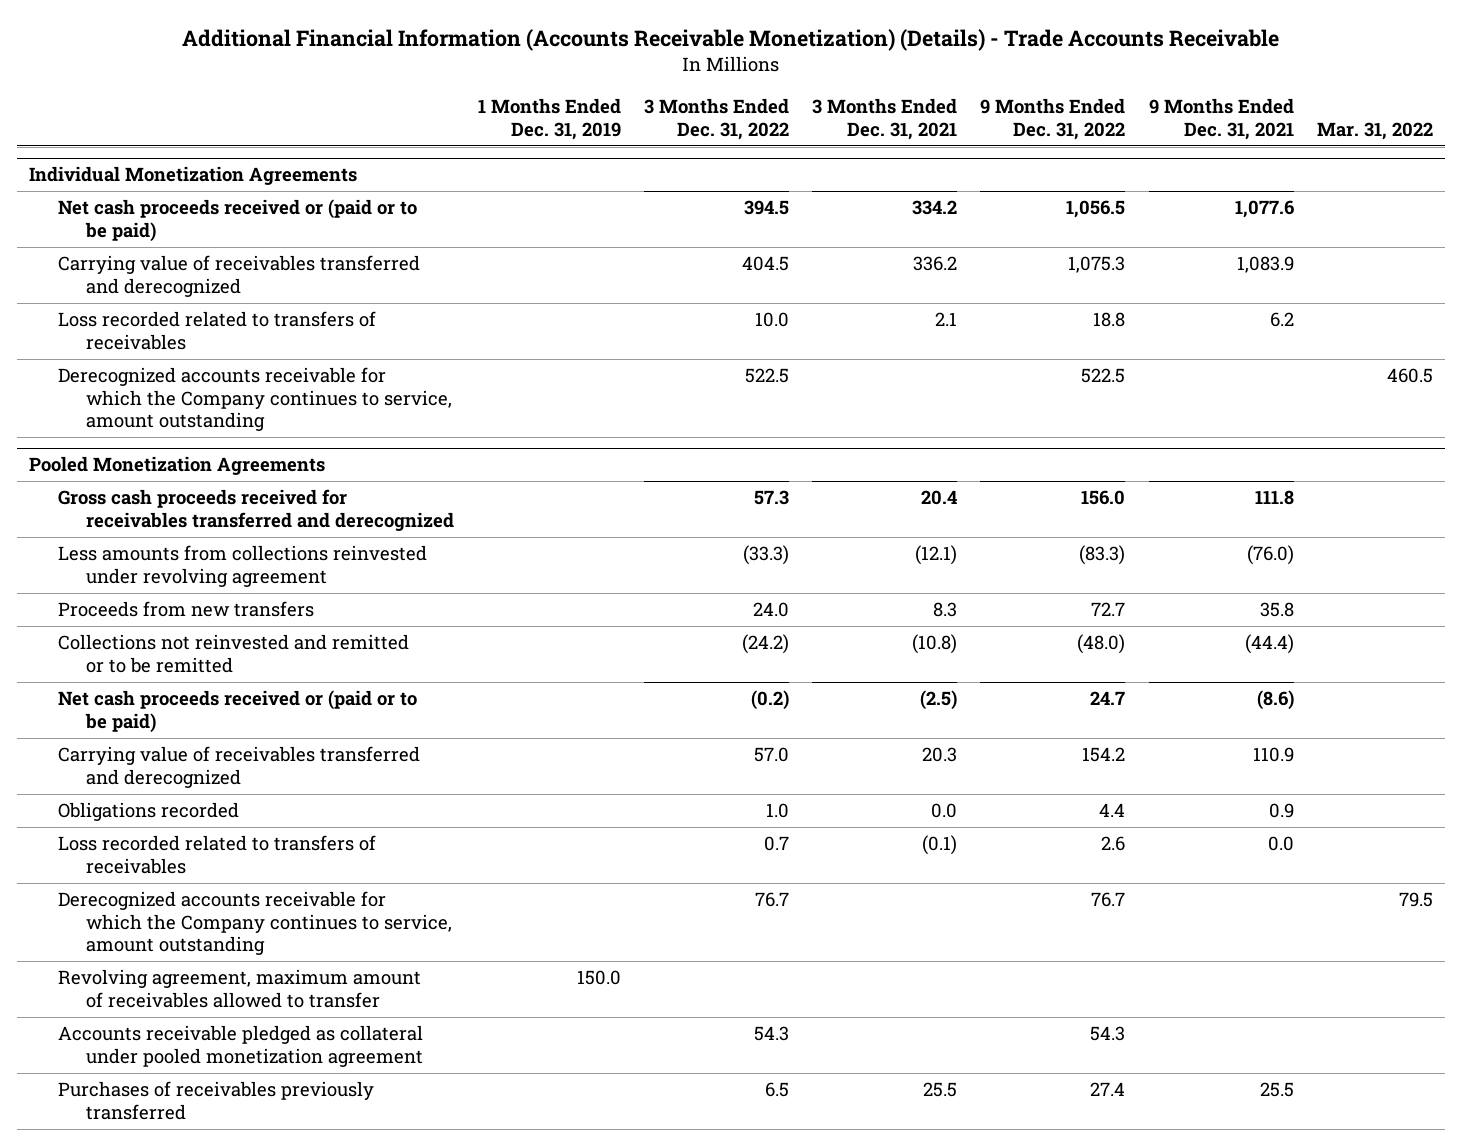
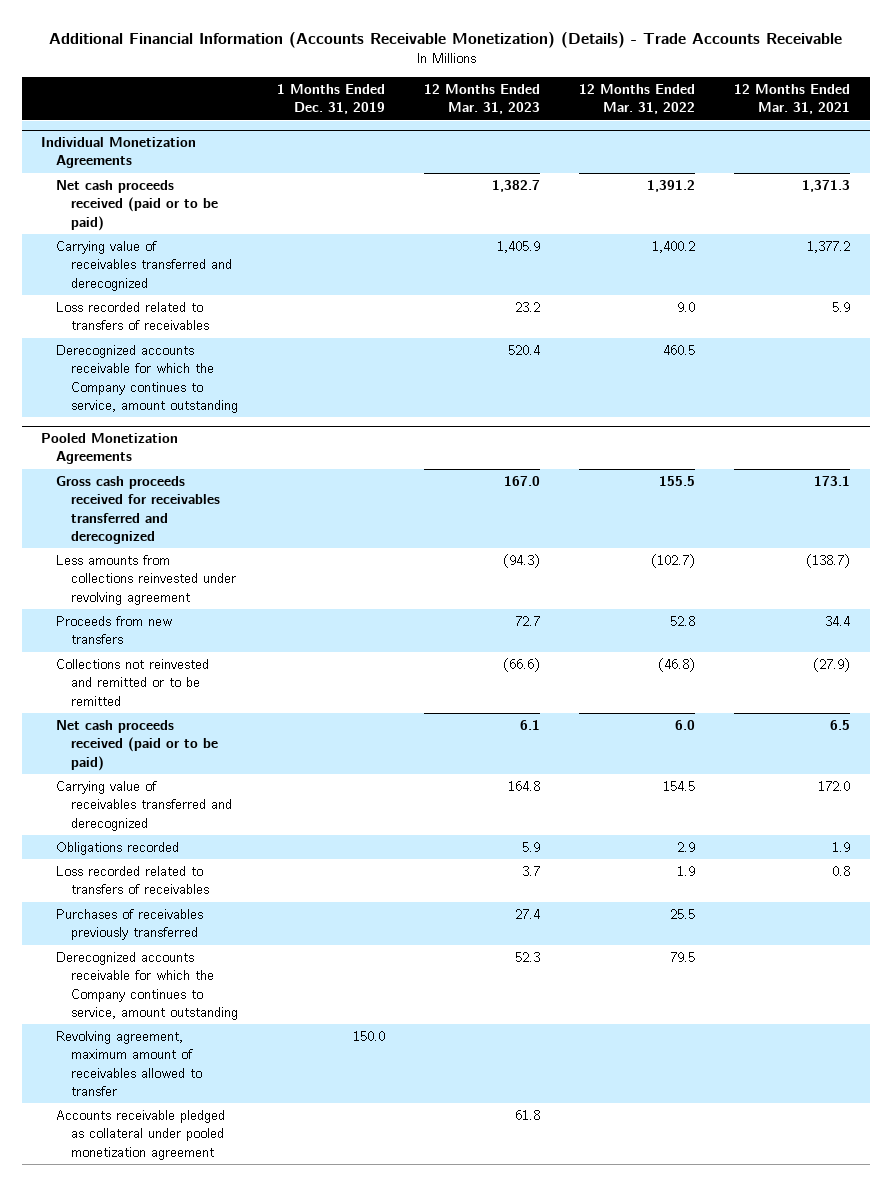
- | 1 Months Ended Dec. 31, 2019 | 3 Months Ended Dec. 31, 2022 | 3 Months Ended Dec. 31, 2021 | 9 Months Ended Dec. 31, 2022 | 9 Months Ended Dec. 31, 2021 | Mar. 31, 2022
+ | 1 Months Ended Dec. 31, 2019 | 12 Months Ended Mar. 31, 2023 | 12 Months Ended Mar. 31, 2022 | 12 Months Ended Mar. 31, 2021
@ Individual Monetization Agreements
- Net cash proceeds received or (paid or to be paid) | | 394.5 | 334.2 | 1,056.5 | 1,077.6 |
+ Net cash proceeds received (paid or to be paid) | | 1,382.7 | 1,391.2 | 1,371.3
@ Pooled Monetization Agreements
- Net cash proceeds received or (paid or to be paid) | | (0.2) | (2.5) | 24.7 | (8.6) |
+ Net cash proceeds received (paid or to be paid) | | 6.1 | 6.0 | 6.5
moved up: Purchases of receivables previously transferred | | 27.4 | 25.5 |

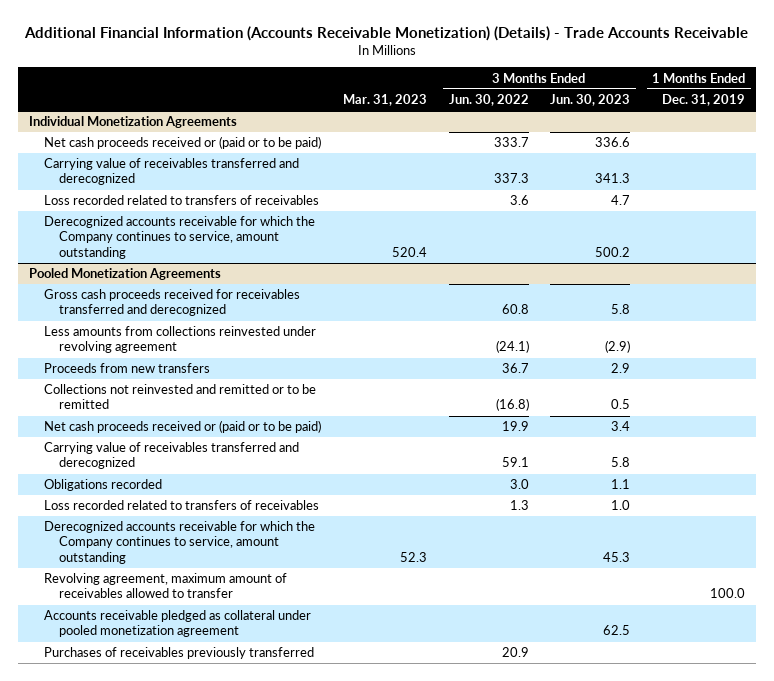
- | 1 Months Ended Dec. 31, 2019 | 12 Months Ended Mar. 31, 2023 | 12 Months Ended Mar. 31, 2022 | 12 Months Ended Mar. 31, 2021
+ | Mar. 31, 2023 | 3 Months Ended Jun. 30, 2022 | 3 Months Ended Jun. 30, 2023 | 1 Months Ended Dec. 31, 2019
@ Individual Monetization Agreements
- Net cash proceeds received (paid or to be paid) | | 1,382.7 | 1,391.2 | 1,371.3
+ Net cash proceeds received or (paid or to be paid) | | 333.7 | 336.6 |
@ Pooled Monetization Agreements
- Net cash proceeds received (paid or to be paid) | | 6.1 | 6.0 | 6.5
+ Net cash proceeds received or (paid or to be paid) | | 19.9 | 3.4 |
- Revolving agreement, maximum amount of receivables allowed to transfer | 150.0 | | |
+ Revolving agreement, maximum amount of receivables allowed to transfer | | | | 100.0
moved down: Purchases of receivables previously transferred | | 20.9 | |

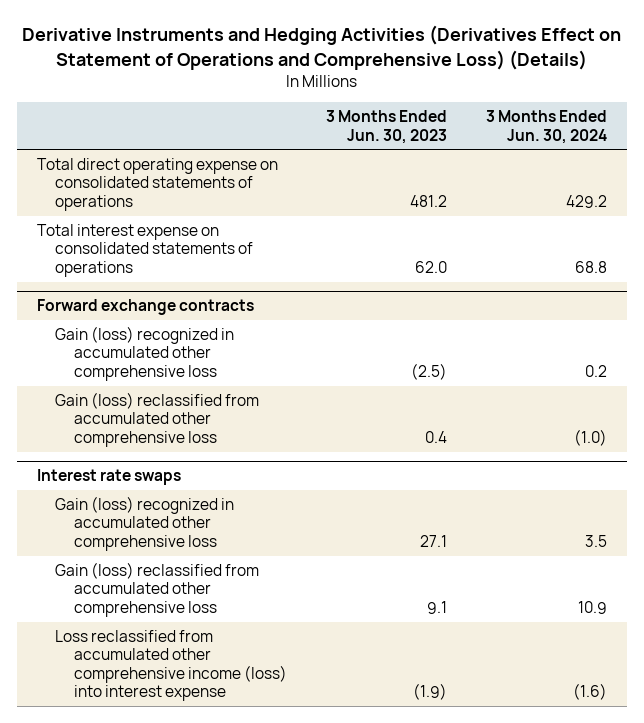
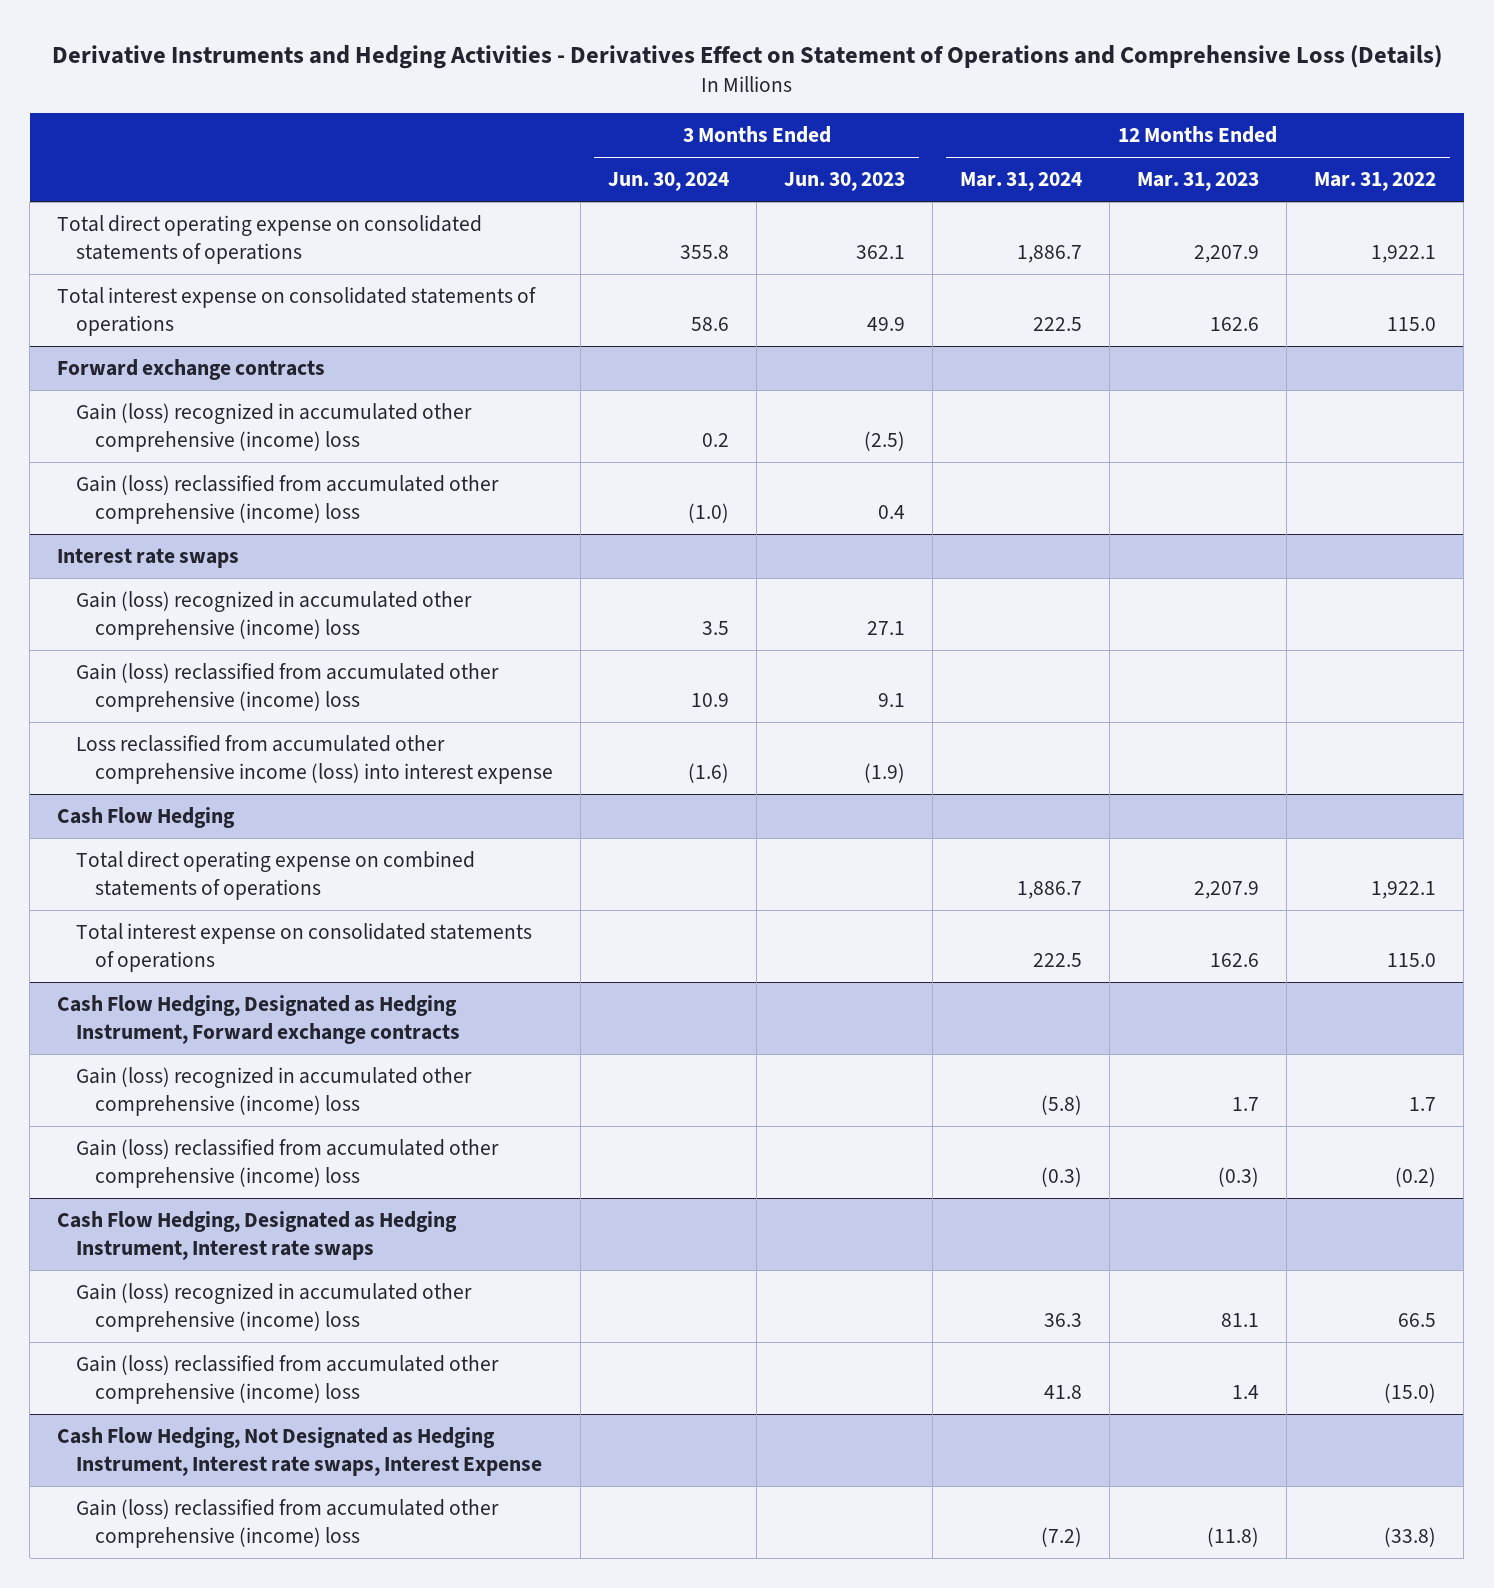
- Derivative Instruments and Hedging Activities (Derivatives Effect on Statement of Operations and Comprehensive Loss) (Details)
+ Derivative Instruments and Hedging Activities - Derivatives Effect on Statement of Operations and Comprehensive Loss (Details)
- | 3 Months Ended Jun. 30, 2023 | 3 Months Ended Jun. 30, 2024
+ | 3 Months Ended Jun. 30, 2024 | 3 Months Ended Jun. 30, 2023 | 12 Months Ended Mar. 31, 2024 | 12 Months Ended Mar. 31, 2023 | 12 Months Ended Mar. 31, 2022
- Total direct operating expense on consolidated statements of operations | 481.2 | 429.2
- Total interest expense on consolidated statements of operations | 62.0 | 68.8
+ Total direct operating expense on consolidated statements of operations | 355.8 | 362.1 | 1,886.7 | 2,207.9 | 1,922.1
+ Total interest expense on consolidated statements of operations | 58.6 | 49.9 | 222.5 | 162.6 | 115.0
@ Forward exchange contracts
- Gain (loss) recognized in accumulated other comprehensive loss | (2.5) | 0.2
- Gain (loss) reclassified from accumulated other comprehensive loss | 0.4 | (1.0)
+ Gain (loss) recognized in accumulated other comprehensive (income) loss | 0.2 | (2.5) | | |
+ Gain (loss) reclassified from accumulated other comprehensive (income) loss | (1.0) | 0.4 | | |
@ Interest rate swaps
- Gain (loss) recognized in accumulated other comprehensive loss | 27.1 | 3.5
- Gain (loss) reclassified from accumulated other comprehensive loss | 9.1 | 10.9
+ Gain (loss) recognized in accumulated other comprehensive (income) loss | 3.5 | 27.1 | | |
+ Gain (loss) reclassified from accumulated other comprehensive (income) loss | 10.9 | 9.1 | | |
+ Cash Flow Hedging
+ Total direct operating expense on combined statements of operations | | | 1,886.7 | 2,207.9 | 1,922.1
+ Total interest expense on consolidated statements of operations | | | 222.5 | 162.6 | 115.0
+ Cash Flow Hedging, Designated as Hedging Instrument, Forward exchange contracts
+ Gain (loss) recognized in accumulated other comprehensive (income) loss | | | (5.8) | 1.7 | 1.7
+ Gain (loss) reclassified from accumulated other comprehensive (income) loss | | | (0.3) | (0.3) | (0.2)
+ Cash Flow Hedging, Designated as Hedging Instrument, Interest rate swaps
+ Gain (loss) recognized in accumulated other comprehensive (income) loss | | | 36.3 | 81.1 | 66.5
+ Gain (loss) reclassified from accumulated other comprehensive (income) loss | | | 41.8 | 1.4 | (15.0)
+ Cash Flow Hedging, Not Designated as Hedging Instrument, Interest rate swaps, Interest Expense
+ Gain (loss) reclassified from accumulated other comprehensive (income) loss | | | (7.2) | (11.8) | (33.8)

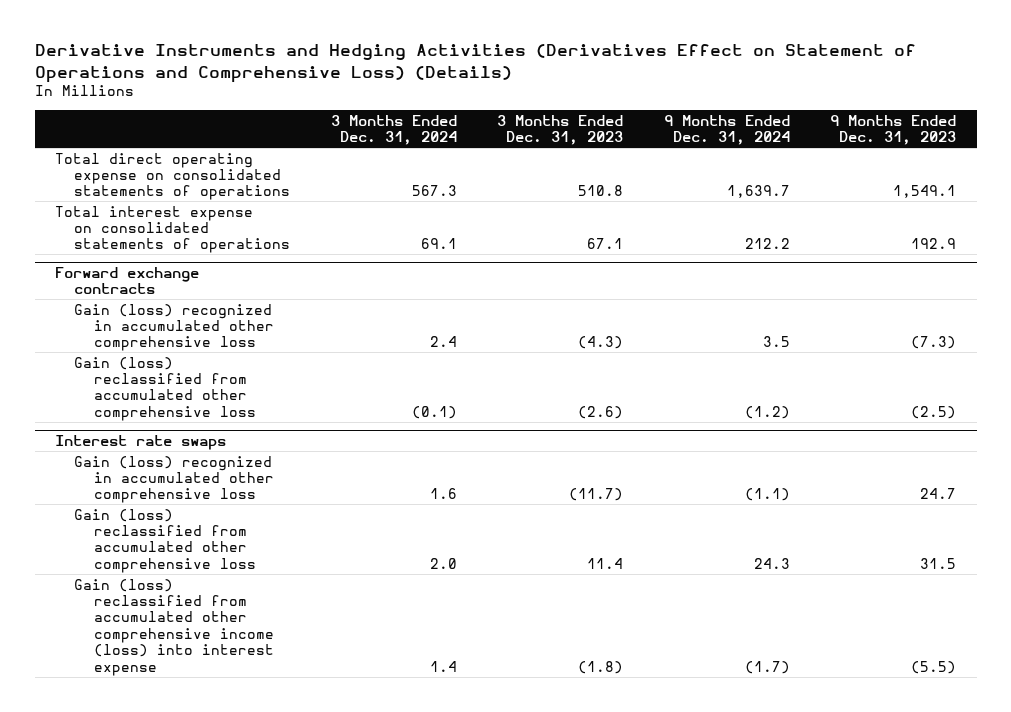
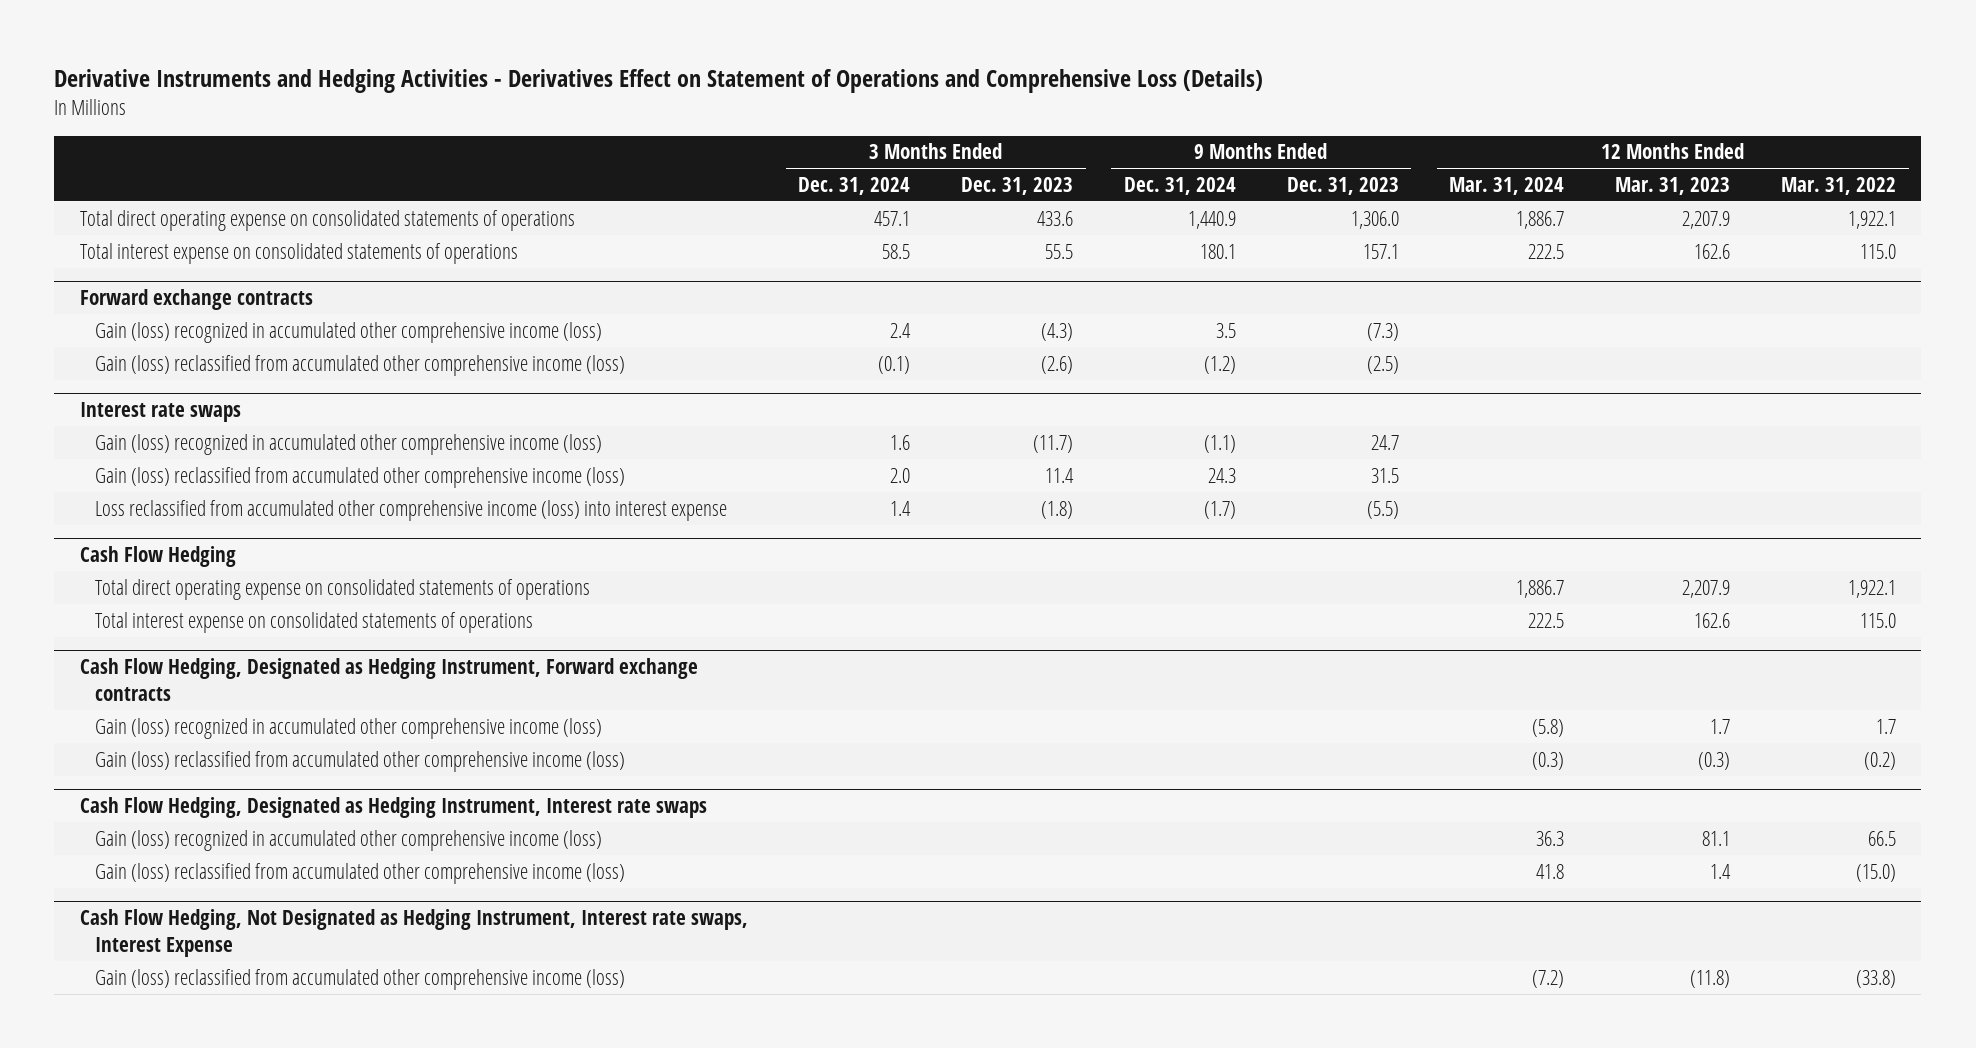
- Derivative Instruments and Hedging Activities (Derivatives Effect on Statement of Operations and Comprehensive Loss) (Details)
+ Derivative Instruments and Hedging Activities - Derivatives Effect on Statement of Operations and Comprehensive Loss (Details)
- | 3 Months Ended Dec. 31, 2024 | 3 Months Ended Dec. 31, 2023 | 9 Months Ended Dec. 31, 2024 | 9 Months Ended Dec. 31, 2023
+ | 3 Months Ended Dec. 31, 2024 | 3 Months Ended Dec. 31, 2023 | 9 Months Ended Dec. 31, 2024 | 9 Months Ended Dec. 31, 2023 | 12 Months Ended Mar. 31, 2024 | 12 Months Ended Mar. 31, 2023 | 12 Months Ended Mar. 31, 2022
- Total direct operating expense on consolidated statements of operations | 567.3 | 510.8 | 1,639.7 | 1,549.1
- Total interest expense on consolidated statements of operations | 69.1 | 67.1 | 212.2 | 192.9
+ Total direct operating expense on consolidated statements of operations | 457.1 | 433.6 | 1,440.9 | 1,306.0 | 1,886.7 | 2,207.9 | 1,922.1
+ Total interest expense on consolidated statements of operations | 58.5 | 55.5 | 180.1 | 157.1 | 222.5 | 162.6 | 115.0
@ Forward exchange contracts
- Gain (loss) recognized in accumulated other comprehensive loss | 2.4 | (4.3) | 3.5 | (7.3)
- Gain (loss) reclassified from accumulated other comprehensive loss | (0.1) | (2.6) | (1.2) | (2.5)
+ Gain (loss) recognized in accumulated other comprehensive income (loss) | 2.4 | (4.3) | 3.5 | (7.3) | | |
+ Gain (loss) reclassified from accumulated other comprehensive income (loss) | (0.1) | (2.6) | (1.2) | (2.5) | | |
@ Interest rate swaps
- Gain (loss) recognized in accumulated other comprehensive loss | 1.6 | (11.7) | (1.1) | 24.7
- Gain (loss) reclassified from accumulated other comprehensive loss | 2.0 | 11.4 | 24.3 | 31.5
- Gain (loss) reclassified from accumulated other comprehensive income (loss) into interest expense | 1.4 | (1.8) | (1.7) | (5.5)
+ Gain (loss) recognized in accumulated other comprehensive income (loss) | 1.6 | (11.7) | (1.1) | 24.7 | | |
+ Gain (loss) reclassified from accumulated other comprehensive income (loss) | 2.0 | 11.4 | 24.3 | 31.5 | | |
+ Loss reclassified from accumulated other comprehensive income (loss) into interest expense | 1.4 | (1.8) | (1.7) | (5.5) | | |
+ Cash Flow Hedging
+ Total direct operating expense on consolidated statements of operations | | | | | 1,886.7 | 2,207.9 | 1,922.1
+ Total interest expense on consolidated statements of operations | | | | | 222.5 | 162.6 | 115.0
+ Cash Flow Hedging, Designated as Hedging Instrument, Forward exchange contracts
+ Gain (loss) recognized in accumulated other comprehensive income (loss) | | | | | (5.8) | 1.7 | 1.7
+ Gain (loss) reclassified from accumulated other comprehensive income (loss) | | | | | (0.3) | (0.3) | (0.2)
+ Cash Flow Hedging, Designated as Hedging Instrument, Interest rate swaps
+ Gain (loss) recognized in accumulated other comprehensive income (loss) | | | | | 36.3 | 81.1 | 66.5
+ Gain (loss) reclassified from accumulated other comprehensive income (loss) | | | | | 41.8 | 1.4 | (15.0)
+ Cash Flow Hedging, Not Designated as Hedging Instrument, Interest rate swaps, Interest Expense
+ Gain (loss) reclassified from accumulated other comprehensive income (loss) | | | | | (7.2) | (11.8) | (33.8)

